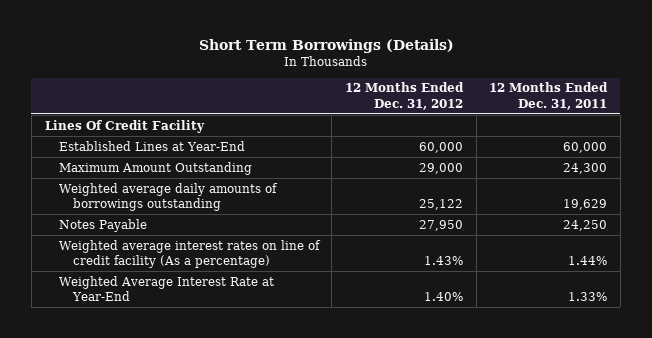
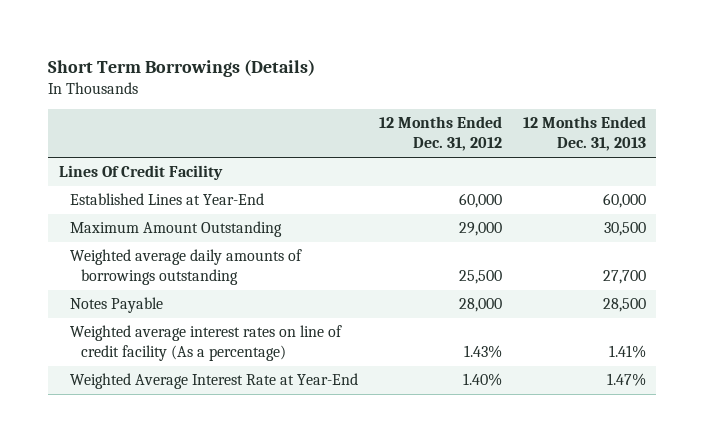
- | 12 Months Ended Dec. 31, 2012 | 12 Months Ended Dec. 31, 2011
+ | 12 Months Ended Dec. 31, 2012 | 12 Months Ended Dec. 31, 2013
- Weighted average daily amounts of borrowings outstanding | 25,122 | 19,629
- Notes Payable | 27,950 | 24,250
+ Weighted average daily amounts of borrowings outstanding | 25,500 | 27,700
+ Notes Payable | 28,000 | 28,500

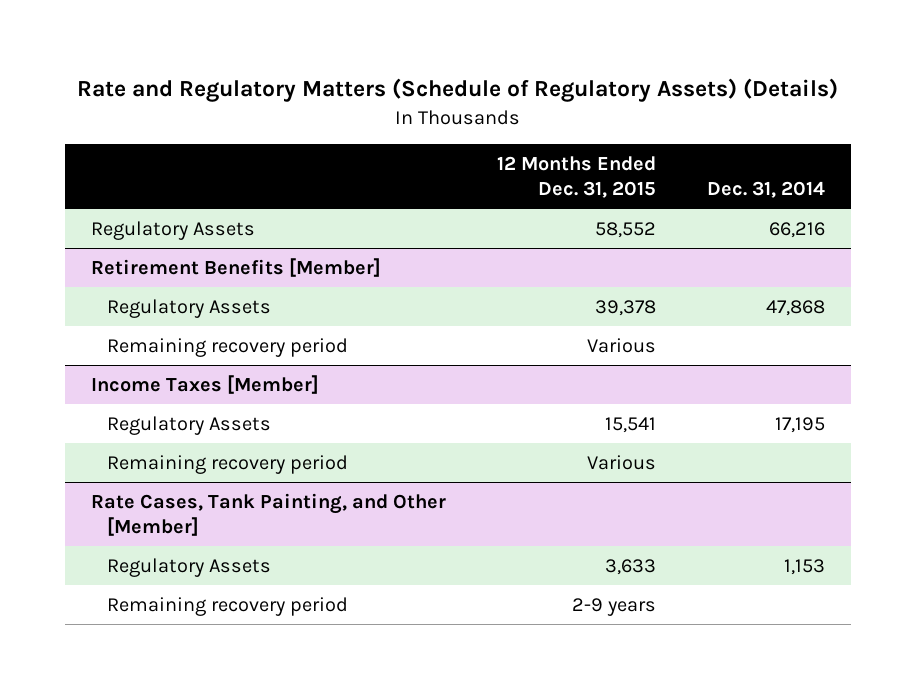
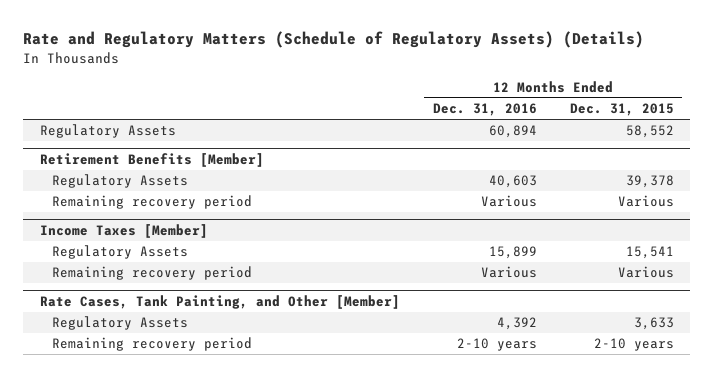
- | 12 Months Ended Dec. 31, 2015 | Dec. 31, 2014
+ | 12 Months Ended Dec. 31, 2016 | 12 Months Ended Dec. 31, 2015
@ Rate Cases, Tank Painting, and Other [Member]
- Remaining recovery period | 2-9 years |
+ Remaining recovery period | 2-10 years | 2-10 years

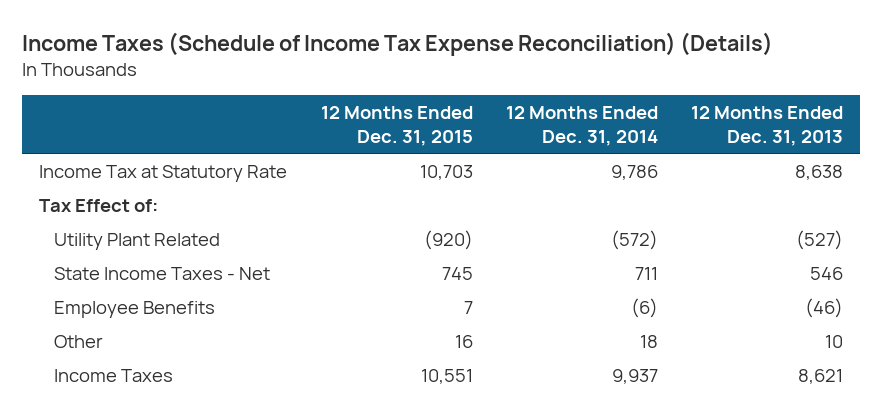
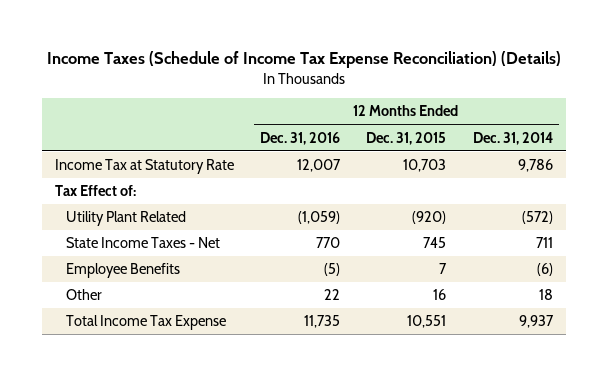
- | 12 Months Ended Dec. 31, 2015 | 12 Months Ended Dec. 31, 2014 | 12 Months Ended Dec. 31, 2013
+ | 12 Months Ended Dec. 31, 2016 | 12 Months Ended Dec. 31, 2015 | 12 Months Ended Dec. 31, 2014
- Income Taxes | 10,551 | 9,937 | 8,621
+ Total Income Tax Expense | 11,735 | 10,551 | 9,937

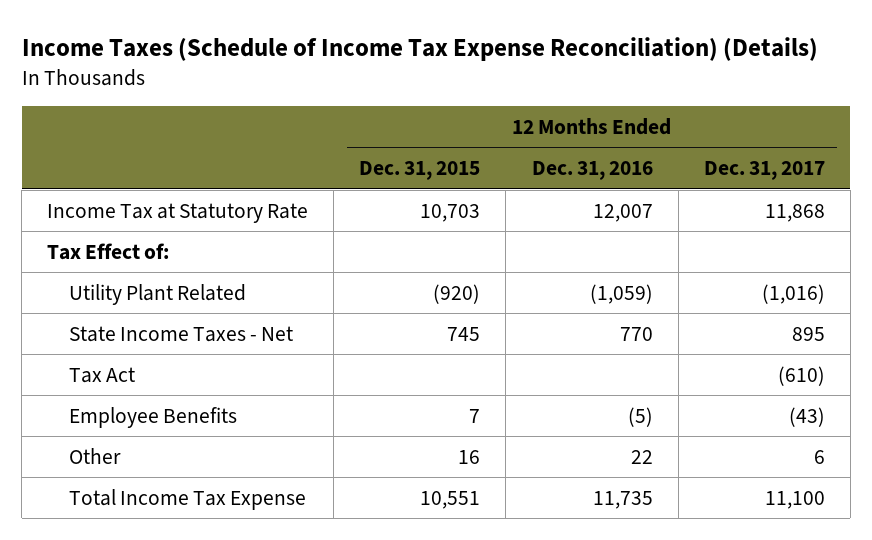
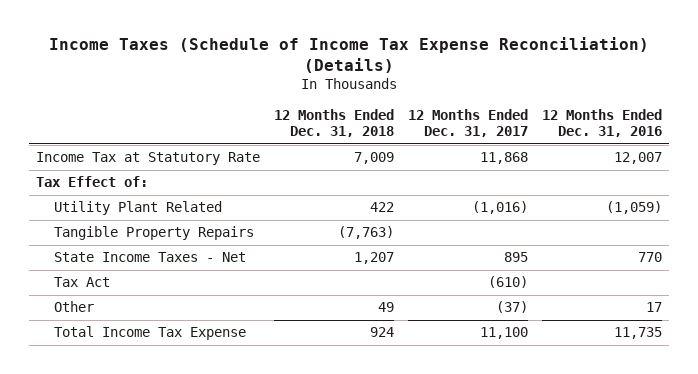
- | 12 Months Ended Dec. 31, 2015 | 12 Months Ended Dec. 31, 2016 | 12 Months Ended Dec. 31, 2017
+ | 12 Months Ended Dec. 31, 2018 | 12 Months Ended Dec. 31, 2017 | 12 Months Ended Dec. 31, 2016
+ Tangible Property Repairs | (7,763) | |
- Employee Benefits | 7 | (5) | (43)
- Other | 16 | 22 | 6
+ Other | 49 | (37) | 17

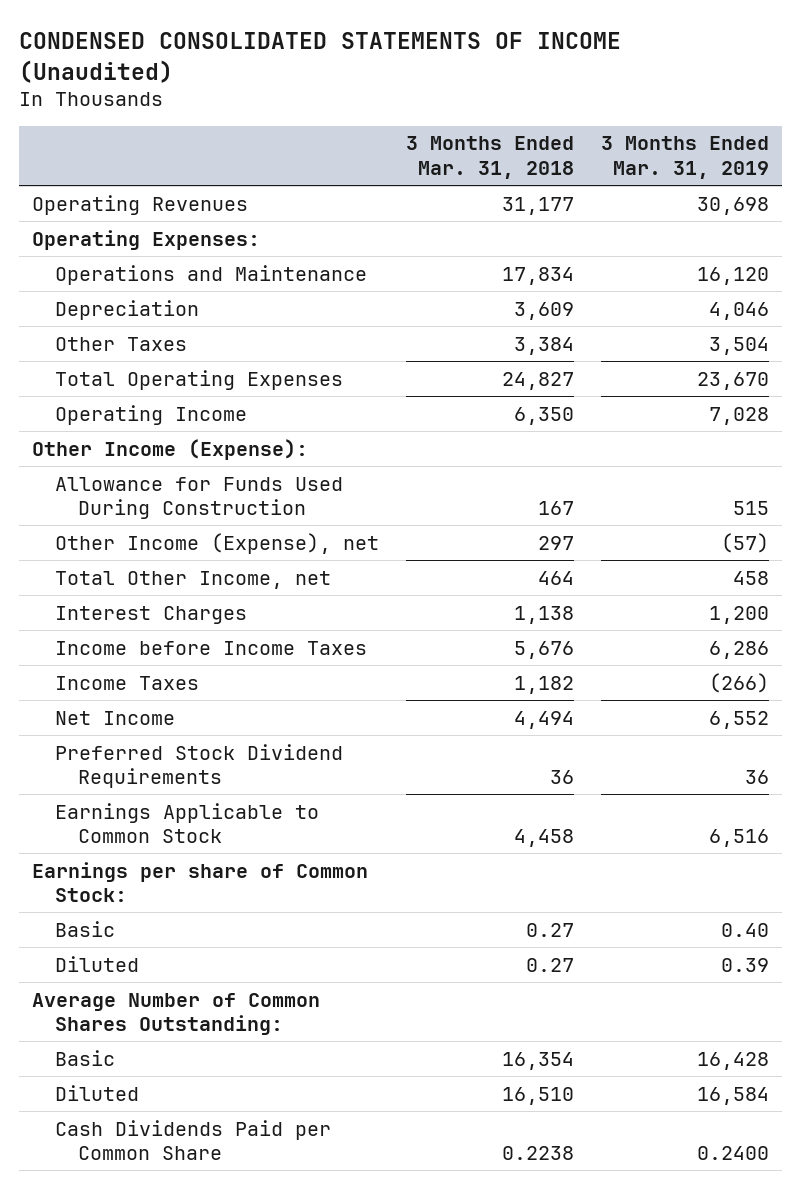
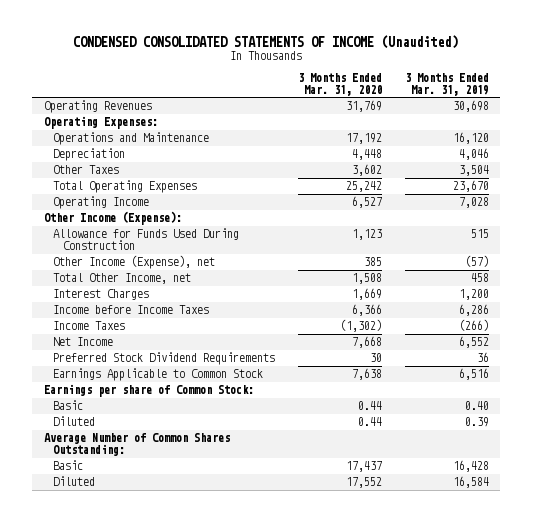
- | 3 Months Ended Mar. 31, 2018 | 3 Months Ended Mar. 31, 2019
+ | 3 Months Ended Mar. 31, 2020 | 3 Months Ended Mar. 31, 2019
- Cash Dividends Paid per Common Share | 0.2238 | 0.2400

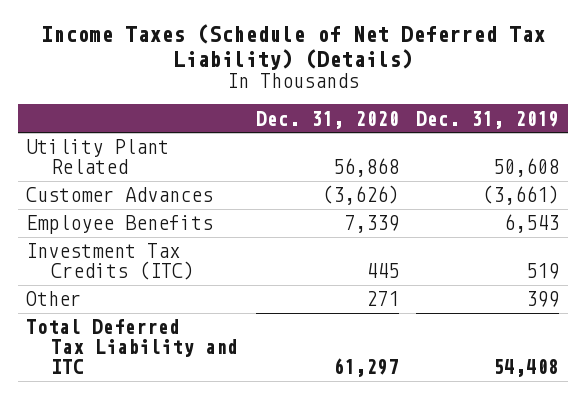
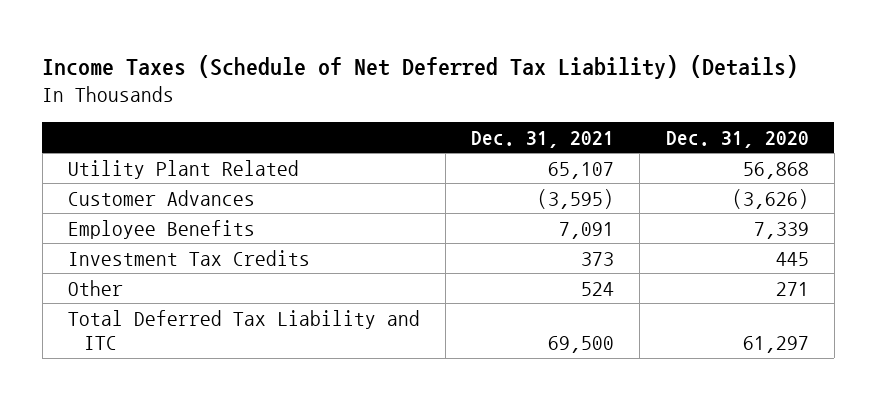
- | Dec. 31, 2020 | Dec. 31, 2019
+ | Dec. 31, 2021 | Dec. 31, 2020
- Investment Tax Credits (ITC) | 445 | 519
+ Investment Tax Credits | 373 | 445

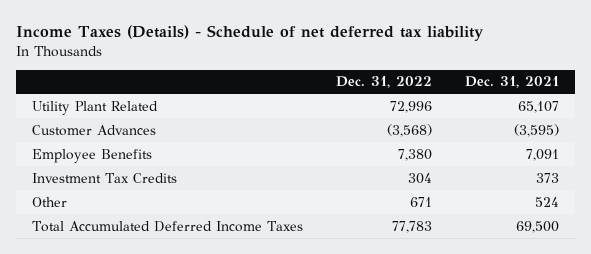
- Income Taxes (Schedule of Net Deferred Tax Liability) (Details)
+ Income Taxes (Details) - Schedule of net deferred tax liability
- | Dec. 31, 2021 | Dec. 31, 2020
+ | Dec. 31, 2022 | Dec. 31, 2021
- Total Deferred Tax Liability and ITC | 69,500 | 61,297
+ Total Accumulated Deferred Income Taxes | 77,783 | 69,500

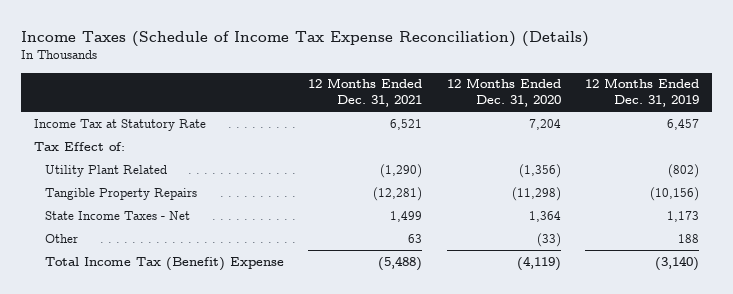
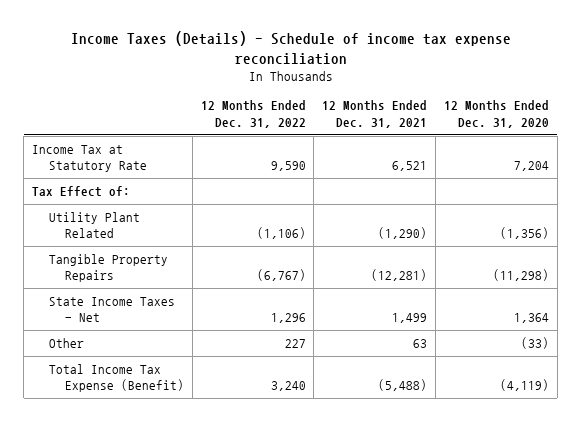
- Income Taxes (Schedule of Income Tax Expense Reconciliation) (Details)
+ Income Taxes (Details) - Schedule of income tax expense reconciliation
- | 12 Months Ended Dec. 31, 2021 | 12 Months Ended Dec. 31, 2020 | 12 Months Ended Dec. 31, 2019
+ | 12 Months Ended Dec. 31, 2022 | 12 Months Ended Dec. 31, 2021 | 12 Months Ended Dec. 31, 2020
- Total Income Tax (Benefit) Expense | (5,488) | (4,119) | (3,140)
+ Total Income Tax Expense (Benefit) | 3,240 | (5,488) | (4,119)

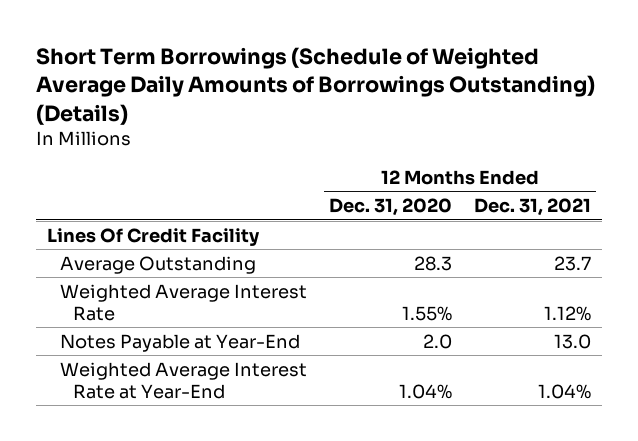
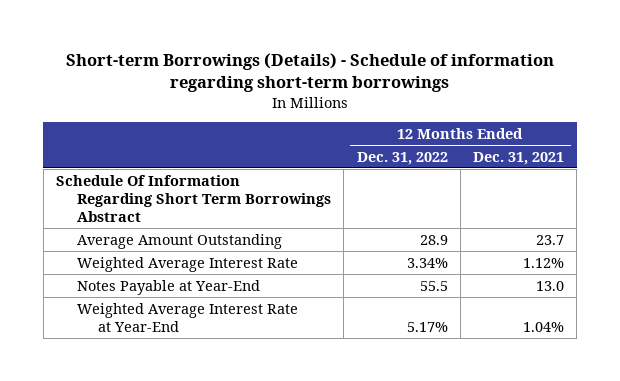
- Short Term Borrowings (Schedule of Weighted Average Daily Amounts of Borrowings Outstanding) (Details)
+ Short-term Borrowings (Details) - Schedule of information regarding short-term borrowings
- | 12 Months Ended Dec. 31, 2020 | 12 Months Ended Dec. 31, 2021
+ | 12 Months Ended Dec. 31, 2022 | 12 Months Ended Dec. 31, 2021
- Lines Of Credit Facility
- Average Outstanding | 28.3 | 23.7
+ Schedule Of Information Regarding Short Term Borrowings Abstract
+ Average Amount Outstanding | 28.9 | 23.7

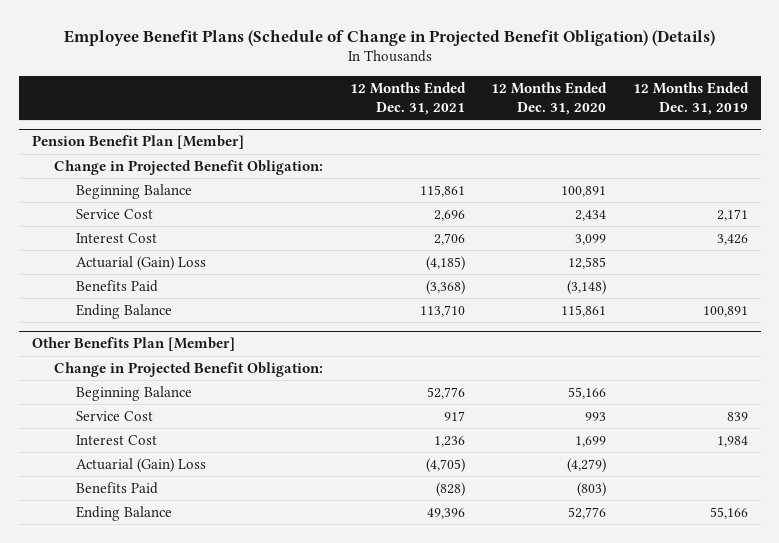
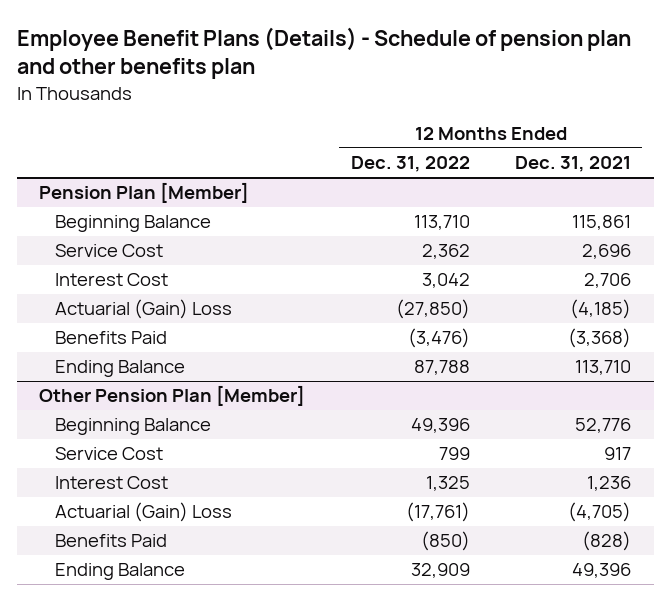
- Employee Benefit Plans (Schedule of Change in Projected Benefit Obligation) (Details)
+ Employee Benefit Plans (Details) - Schedule of pension plan and other benefits plan
- | 12 Months Ended Dec. 31, 2021 | 12 Months Ended Dec. 31, 2020 | 12 Months Ended Dec. 31, 2019
+ | 12 Months Ended Dec. 31, 2022 | 12 Months Ended Dec. 31, 2021
- Pension Benefit Plan [Member]
- Change in Projected Benefit Obligation:
+ Pension Plan [Member]
- Other Benefits Plan [Member]
- Change in Projected Benefit Obligation:
+ Other Pension Plan [Member]

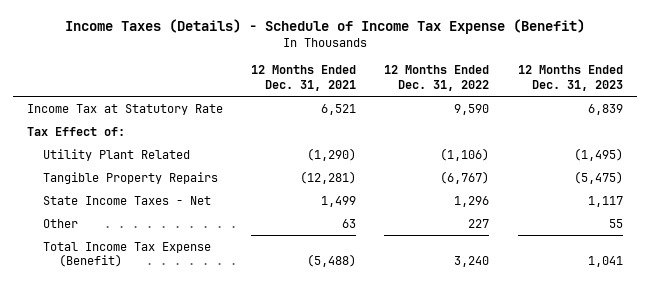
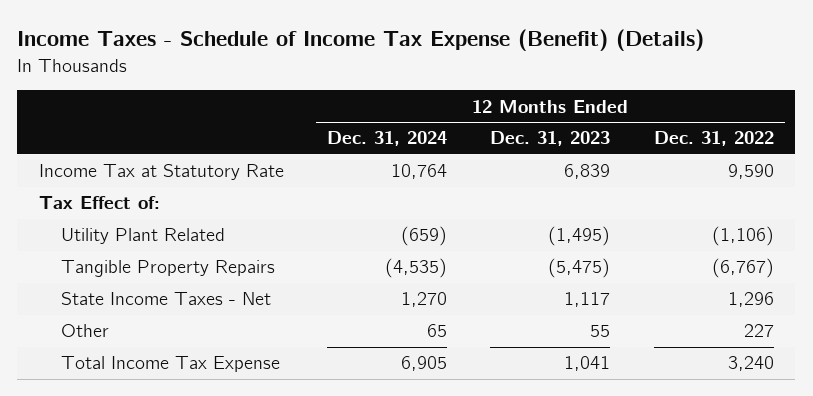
- Income Taxes (Details) - Schedule of Income Tax Expense (Benefit)
+ Income Taxes - Schedule of Income Tax Expense (Benefit) (Details)
- | 12 Months Ended Dec. 31, 2021 | 12 Months Ended Dec. 31, 2022 | 12 Months Ended Dec. 31, 2023
+ | 12 Months Ended Dec. 31, 2024 | 12 Months Ended Dec. 31, 2023 | 12 Months Ended Dec. 31, 2022
- Total Income Tax Expense (Benefit) | (5,488) | 3,240 | 1,041
+ Total Income Tax Expense | 6,905 | 1,041 | 3,240

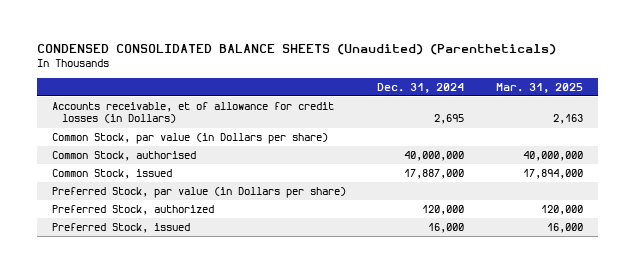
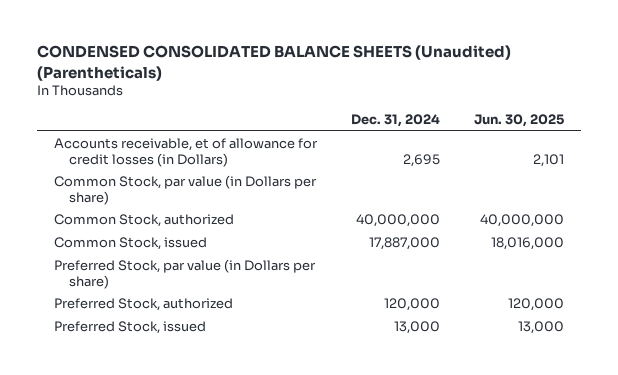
- | Dec. 31, 2024 | Mar. 31, 2025
+ | Dec. 31, 2024 | Jun. 30, 2025
- Common Stock, authorised | 40,000,000 | 40,000,000
+ Common Stock, authorized | 40,000,000 | 40,000,000
- Preferred Stock, issued | 16,000 | 16,000
+ Preferred Stock, issued | 13,000 | 13,000

